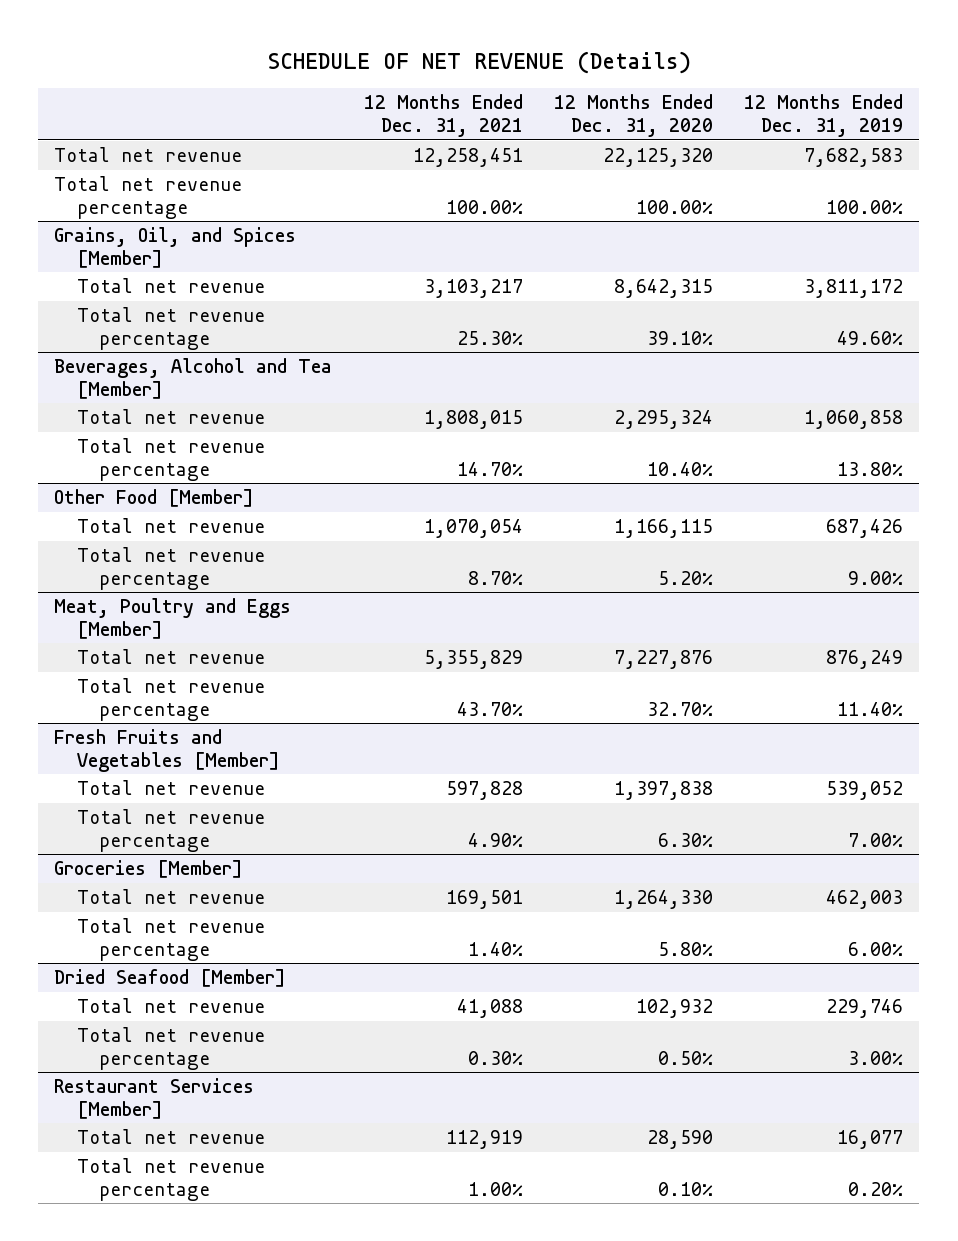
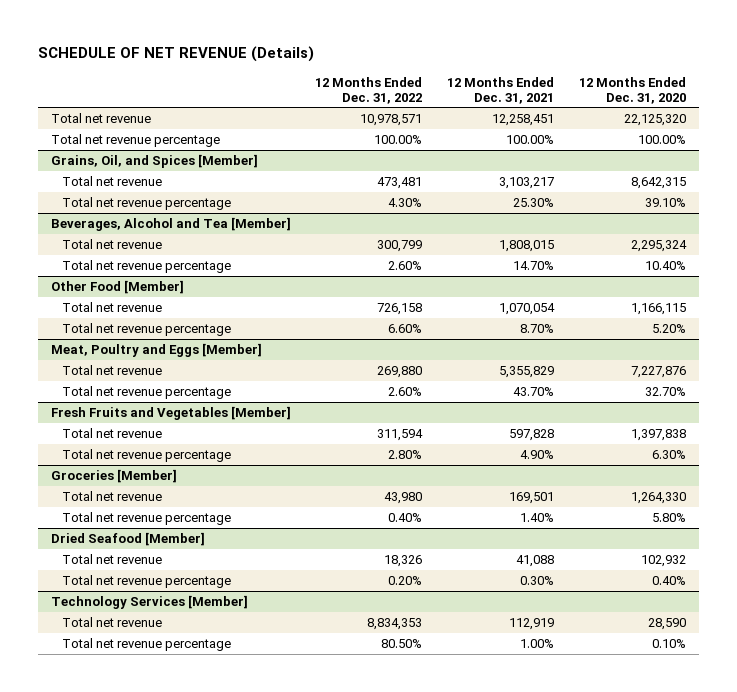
- | 12 Months Ended Dec. 31, 2021 | 12 Months Ended Dec. 31, 2020 | 12 Months Ended Dec. 31, 2019
+ | 12 Months Ended Dec. 31, 2022 | 12 Months Ended Dec. 31, 2021 | 12 Months Ended Dec. 31, 2020
@ Dried Seafood [Member]
- Total net revenue percentage | 0.30% | 0.50% | 3.00%
- Restaurant Services [Member]
@ Dried Seafood [Member]
+ Total net revenue percentage | 0.20% | 0.30% | 0.40%
+ Technology Services [Member]

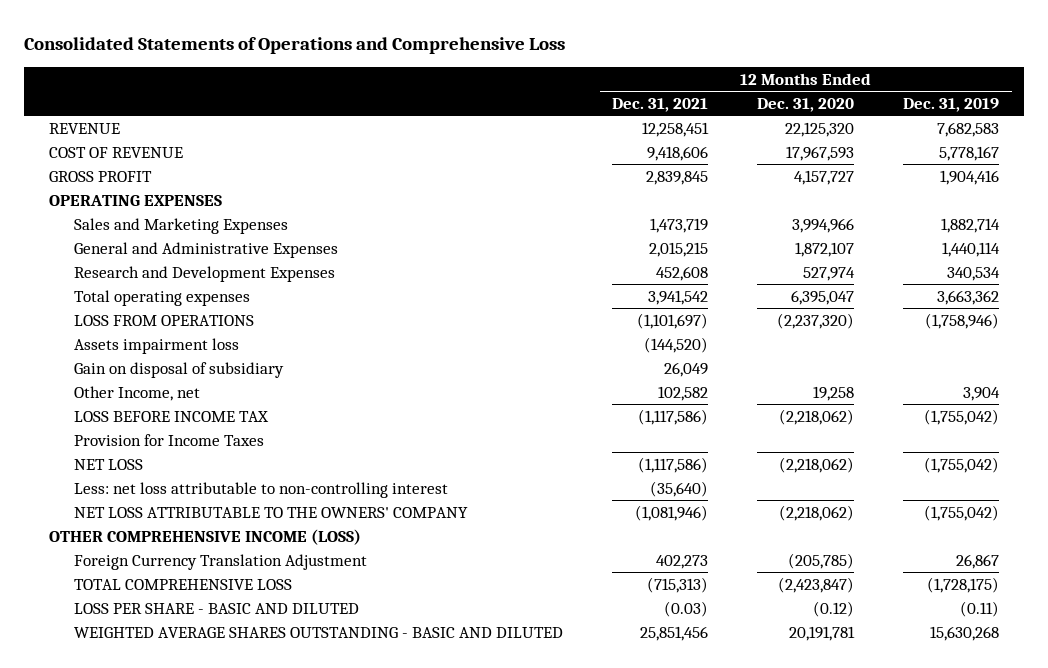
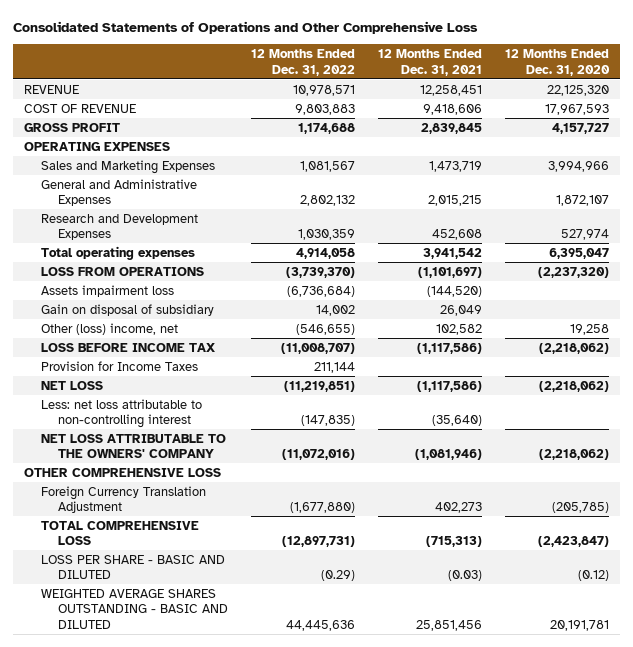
- Consolidated Statements of Operations and Comprehensive Loss
+ Consolidated Statements of Operations and Other Comprehensive Loss
- | 12 Months Ended Dec. 31, 2021 | 12 Months Ended Dec. 31, 2020 | 12 Months Ended Dec. 31, 2019
+ | 12 Months Ended Dec. 31, 2022 | 12 Months Ended Dec. 31, 2021 | 12 Months Ended Dec. 31, 2020
- Other Income, net | 102,582 | 19,258 | 3,904
+ Other (loss) income, net | (546,655) | 102,582 | 19,258
- OTHER COMPREHENSIVE INCOME (LOSS)
+ OTHER COMPREHENSIVE LOSS

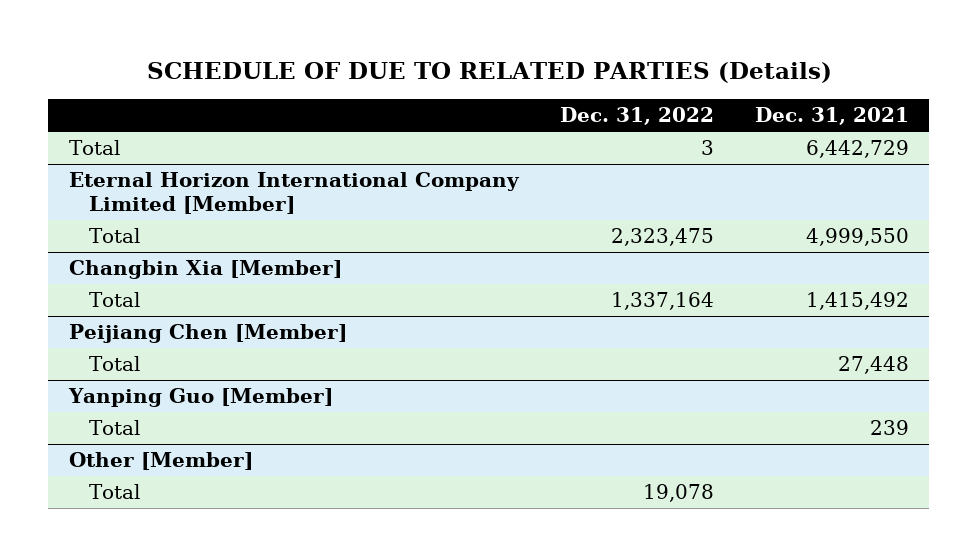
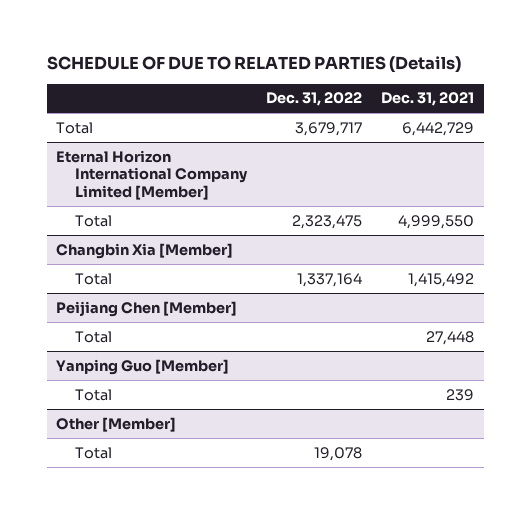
- Total | 3 | 6,442,729
+ Total | 3,679,717 | 6,442,729

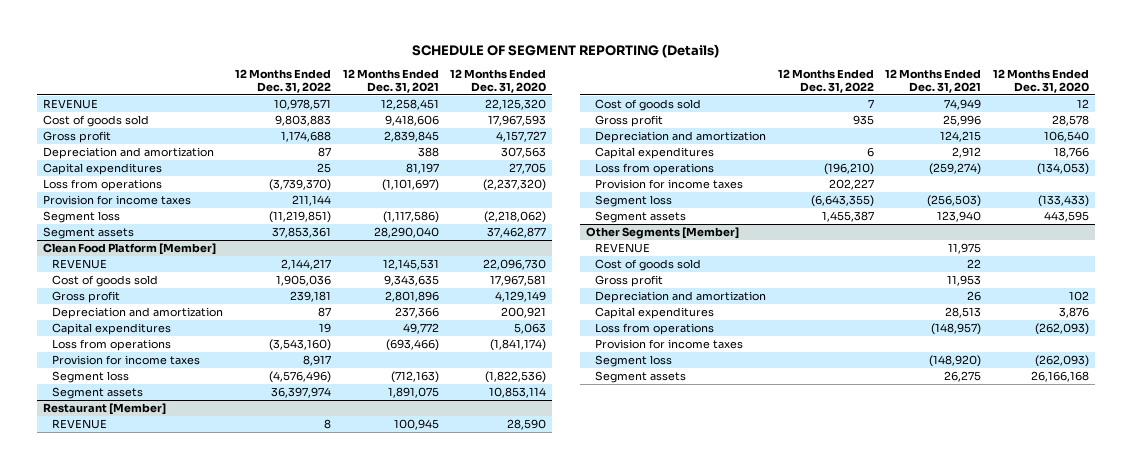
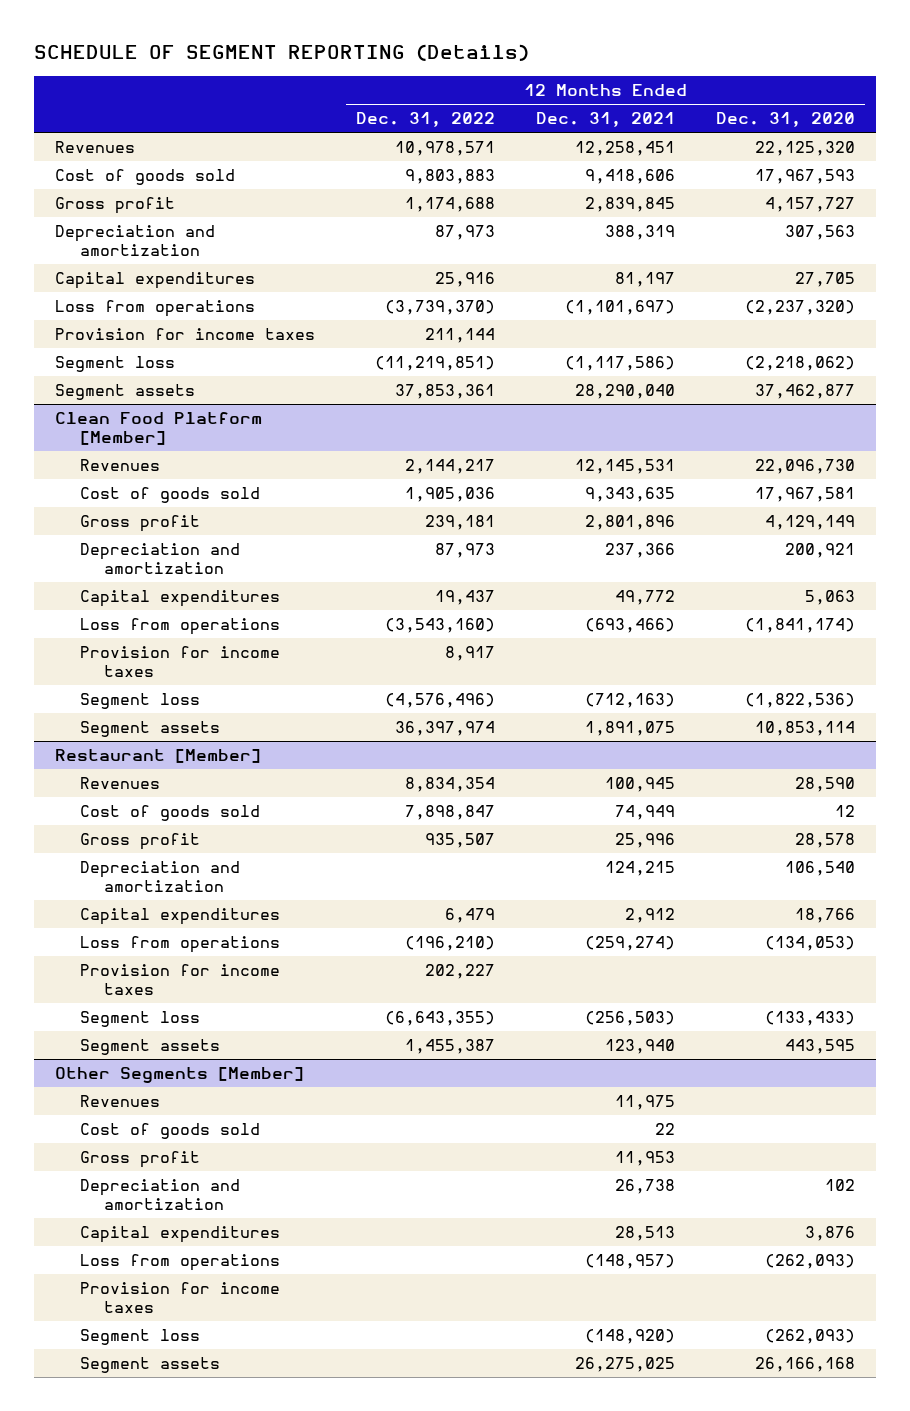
- REVENUE | 10,978,571 | 12,258,451 | 22,125,320
+ Revenues | 10,978,571 | 12,258,451 | 22,125,320
- Depreciation and amortization | 87 | 388 | 307,563
- Capital expenditures | 25 | 81,197 | 27,705
+ Depreciation and amortization | 87,973 | 388,319 | 307,563
+ Capital expenditures | 25,916 | 81,197 | 27,705
@ Clean Food Platform [Member]
- REVENUE | 2,144,217 | 12,145,531 | 22,096,730
+ Revenues | 2,144,217 | 12,145,531 | 22,096,730
- Depreciation and amortization | 87 | 237,366 | 200,921
- Capital expenditures | 19 | 49,772 | 5,063
+ Depreciation and amortization | 87,973 | 237,366 | 200,921
+ Capital expenditures | 19,437 | 49,772 | 5,063
@ Restaurant [Member]
- REVENUE | 8 | 100,945 | 28,590
- Cost of goods sold | 7 | 74,949 | 12
- Gross profit | 935 | 25,996 | 28,578
+ Revenues | 8,834,354 | 100,945 | 28,590
+ Cost of goods sold | 7,898,847 | 74,949 | 12
+ Gross profit | 935,507 | 25,996 | 28,578
- Capital expenditures | 6 | 2,912 | 18,766
+ Capital expenditures | 6,479 | 2,912 | 18,766
@ Other Segments [Member]
- REVENUE | | 11,975 |
+ Revenues | | 11,975 |
- Depreciation and amortization | | 26 | 102
+ Depreciation and amortization | | 26,738 | 102
- Segment assets | | 26,275 | 26,166,168
+ Segment assets | | 26,275,025 | 26,166,168

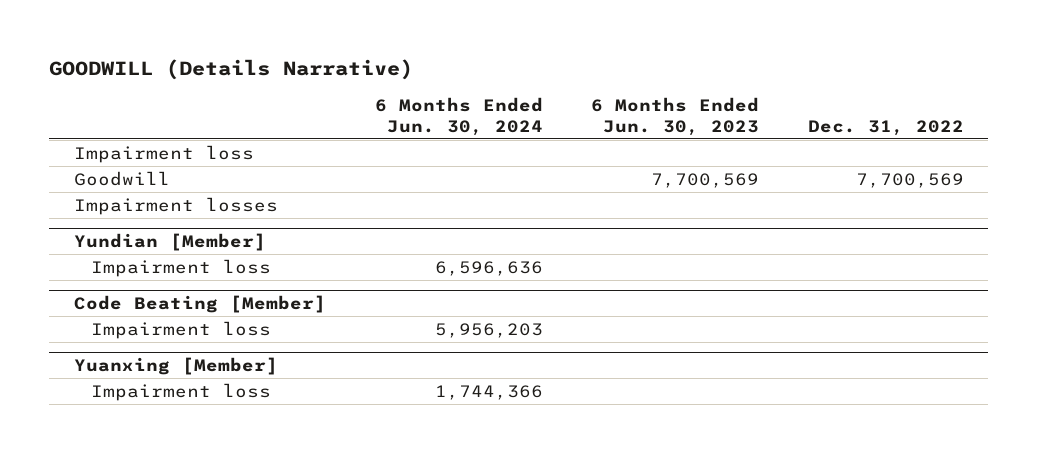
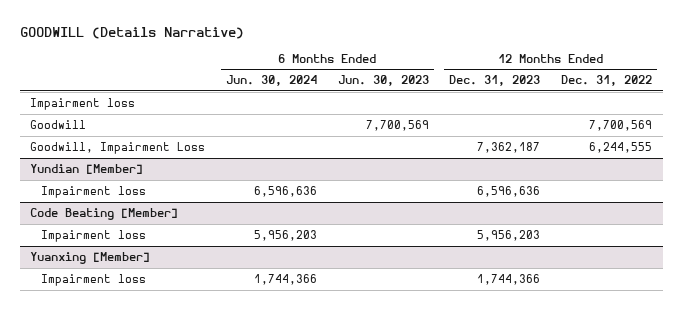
- | 6 Months Ended Jun. 30, 2024 | 6 Months Ended Jun. 30, 2023 | Dec. 31, 2022
+ | 6 Months Ended Jun. 30, 2024 | 6 Months Ended Jun. 30, 2023 | 12 Months Ended Dec. 31, 2023 | 12 Months Ended Dec. 31, 2022
- Impairment losses
+ Goodwill, Impairment Loss | | | 7,362,187 | 6,244,555

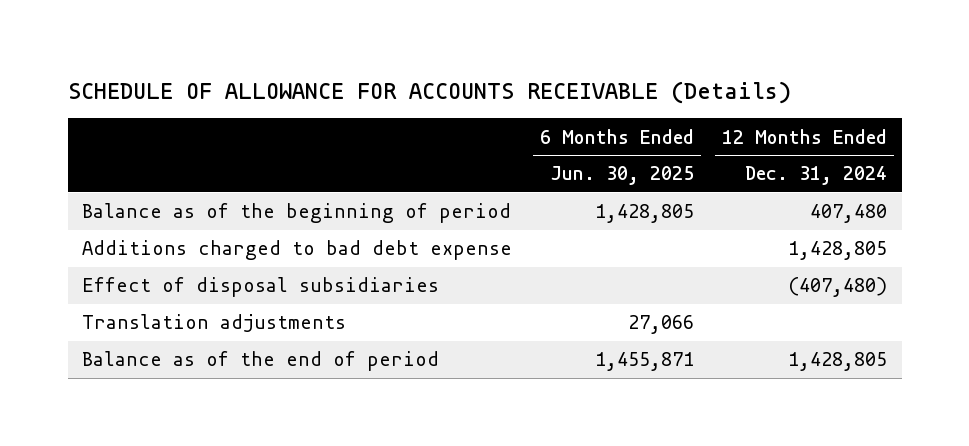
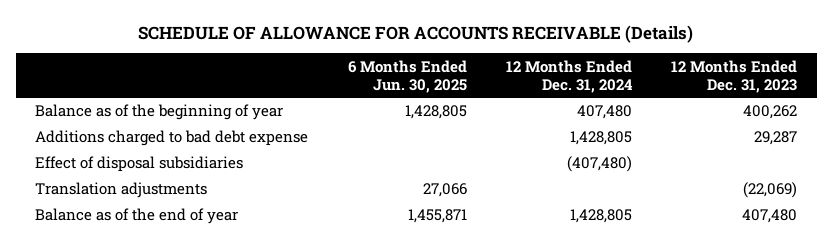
- | 6 Months Ended Jun. 30, 2025 | 12 Months Ended Dec. 31, 2024
+ | 6 Months Ended Jun. 30, 2025 | 12 Months Ended Dec. 31, 2024 | 12 Months Ended Dec. 31, 2023
- Balance as of the beginning of period | 1,428,805 | 407,480
+ Balance as of the beginning of year | 1,428,805 | 407,480 | 400,262
- Balance as of the end of period | 1,455,871 | 1,428,805
+ Balance as of the end of year | 1,455,871 | 1,428,805 | 407,480

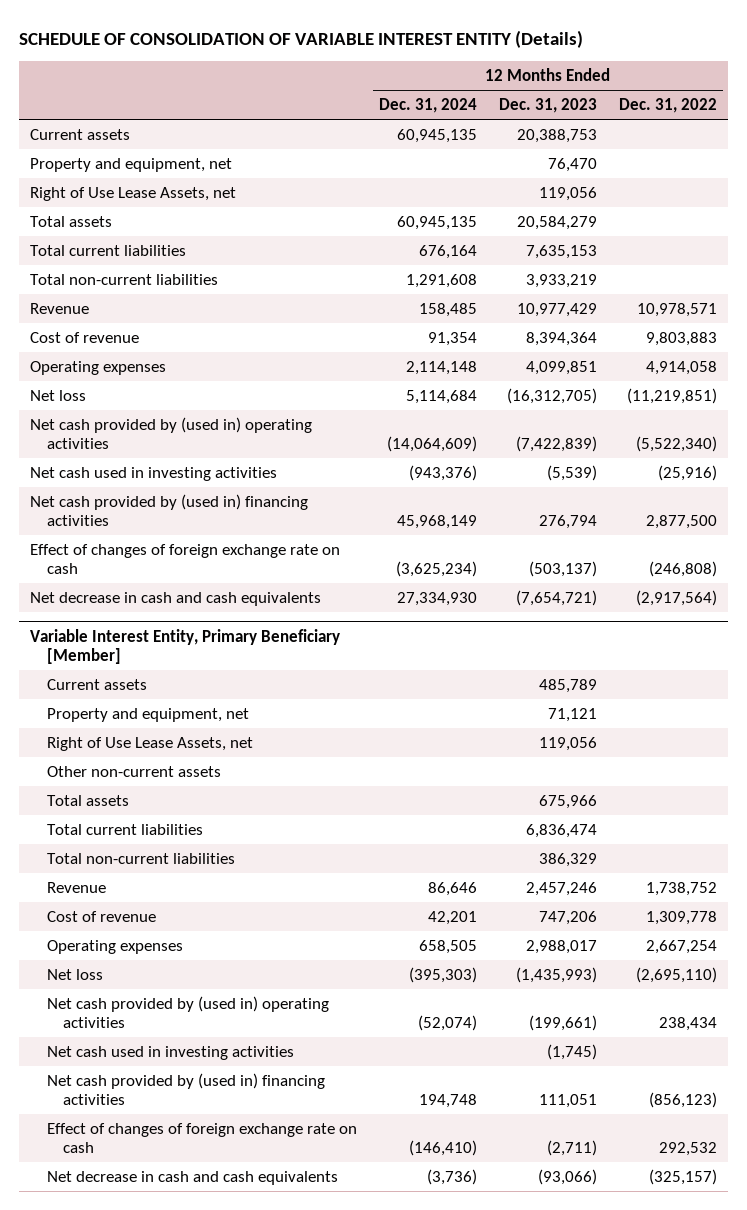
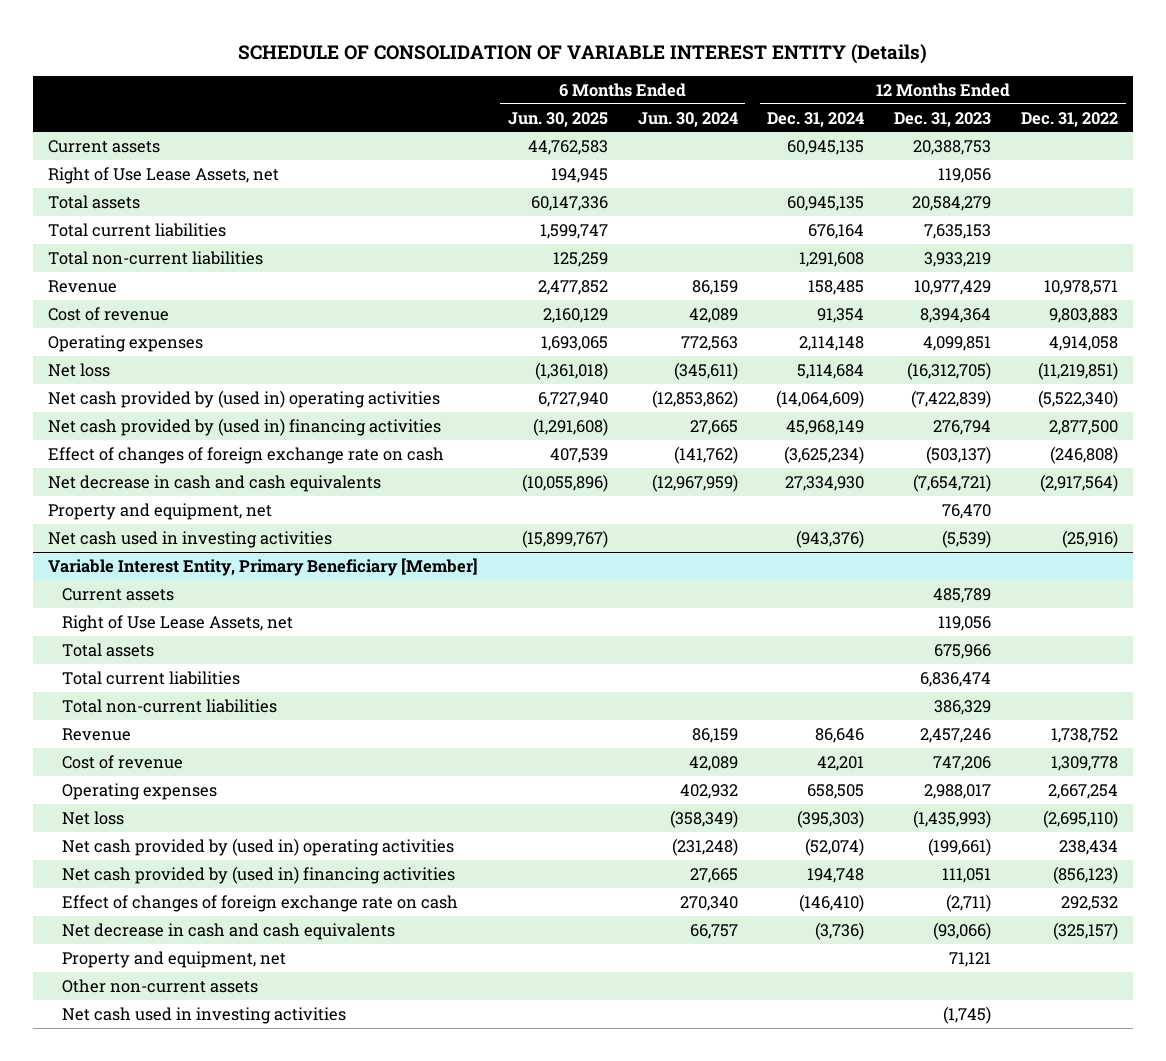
- | 12 Months Ended Dec. 31, 2024 | 12 Months Ended Dec. 31, 2023 | 12 Months Ended Dec. 31, 2022
+ | 6 Months Ended Jun. 30, 2025 | 6 Months Ended Jun. 30, 2024 | 12 Months Ended Dec. 31, 2024 | 12 Months Ended Dec. 31, 2023 | 12 Months Ended Dec. 31, 2022
moved down: Property and equipment, net | | | | 76,470 |
moved down: Net cash used in investing activities | (15,899,767) | | (943,376) | (5,539) | (25,916)
@ Variable Interest Entity, Primary Beneficiary [Member]
moved down: Property and equipment, net | | | | 71,121 |
moved down: Other non-current assets
moved down: Net cash used in investing activities | | | | (1,745) |

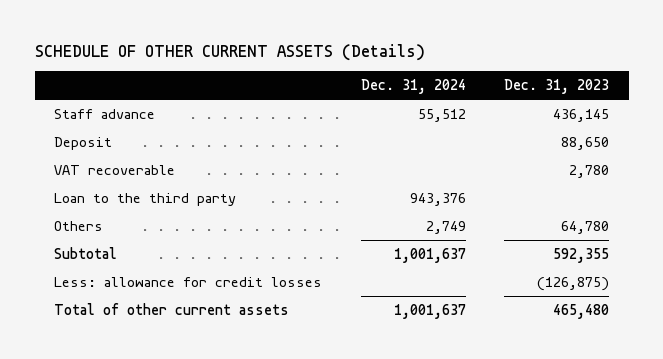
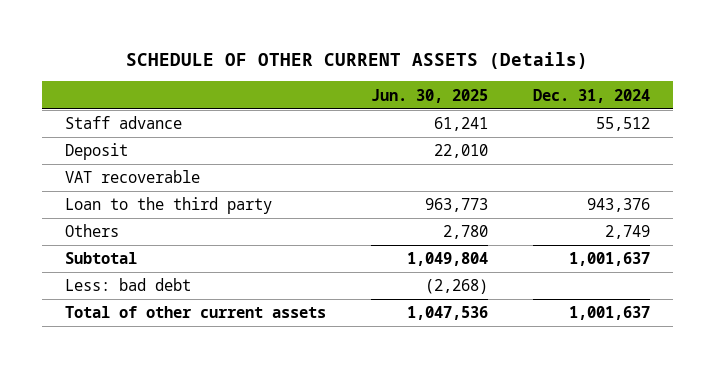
- | Dec. 31, 2024 | Dec. 31, 2023
+ | Jun. 30, 2025 | Dec. 31, 2024
- Less: allowance for credit losses | | (126,875)
+ Less: bad debt | (2,268) |

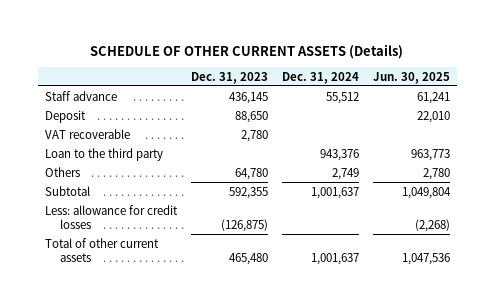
- | Jun. 30, 2025 | Dec. 31, 2024
+ | Dec. 31, 2023 | Dec. 31, 2024 | Jun. 30, 2025
- Less: bad debt | (2,268) |
+ Less: allowance for credit losses | (126,875) | | (2,268)

